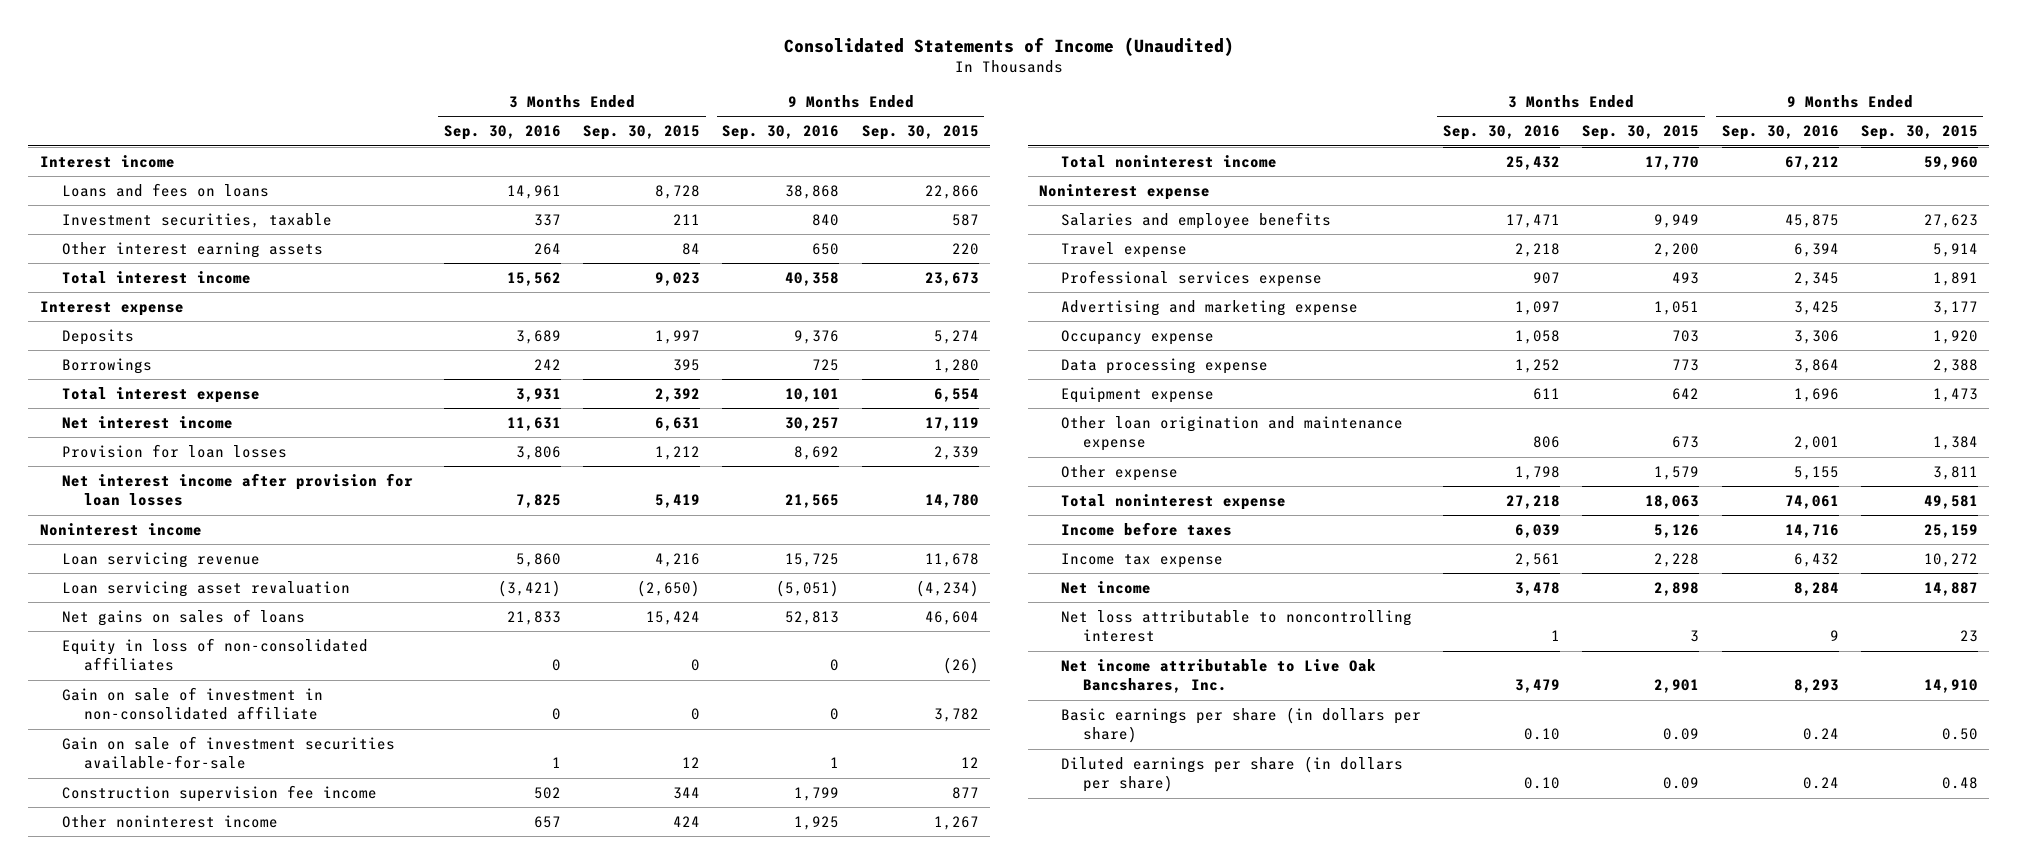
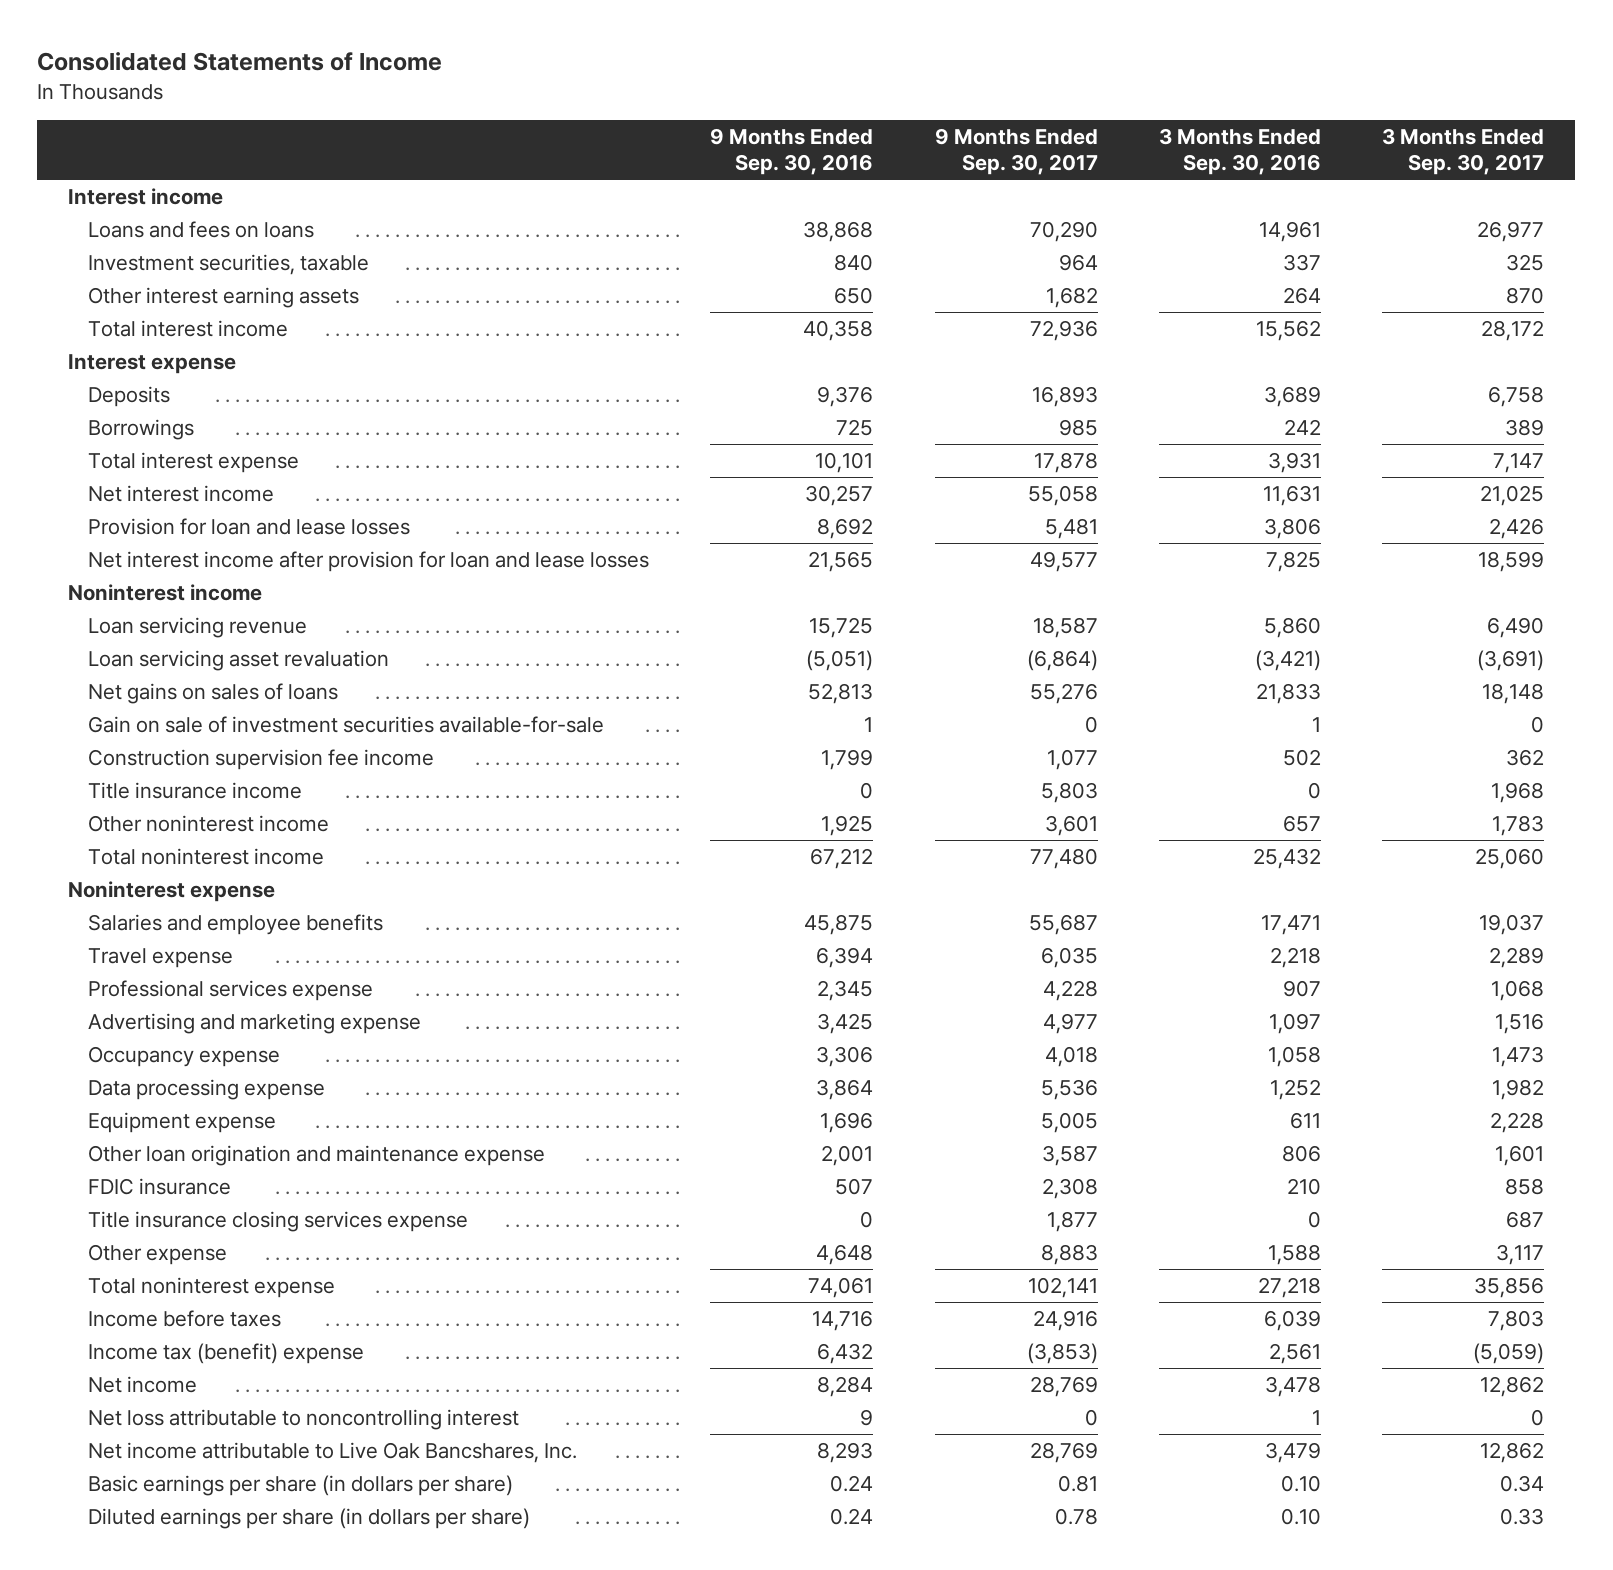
- Consolidated Statements of Income (Unaudited)
+ Consolidated Statements of Income
- | 3 Months Ended Sep. 30, 2016 | 3 Months Ended Sep. 30, 2015 | 9 Months Ended Sep. 30, 2016 | 9 Months Ended Sep. 30, 2015
+ | 9 Months Ended Sep. 30, 2016 | 9 Months Ended Sep. 30, 2017 | 3 Months Ended Sep. 30, 2016 | 3 Months Ended Sep. 30, 2017
- Provision for loan losses | 3,806 | 1,212 | 8,692 | 2,339
- Net interest income after provision for loan losses | 7,825 | 5,419 | 21,565 | 14,780
+ Provision for loan and lease losses | 8,692 | 5,481 | 3,806 | 2,426
+ Net interest income after provision for loan and lease losses | 21,565 | 49,577 | 7,825 | 18,599
- Equity in loss of non-consolidated affiliates | 0 | 0 | 0 | (26)
- Gain on sale of investment in non-consolidated affiliate | 0 | 0 | 0 | 3,782
+ Title insurance income | 0 | 5,803 | 0 | 1,968
- Other expense | 1,798 | 1,579 | 5,155 | 3,811
+ FDIC insurance | 507 | 2,308 | 210 | 858
+ Title insurance closing services expense | 0 | 1,877 | 0 | 687
+ Other expense | 4,648 | 8,883 | 1,588 | 3,117
- Income tax expense | 2,561 | 2,228 | 6,432 | 10,272
+ Income tax (benefit) expense | 6,432 | (3,853) | 2,561 | (5,059)

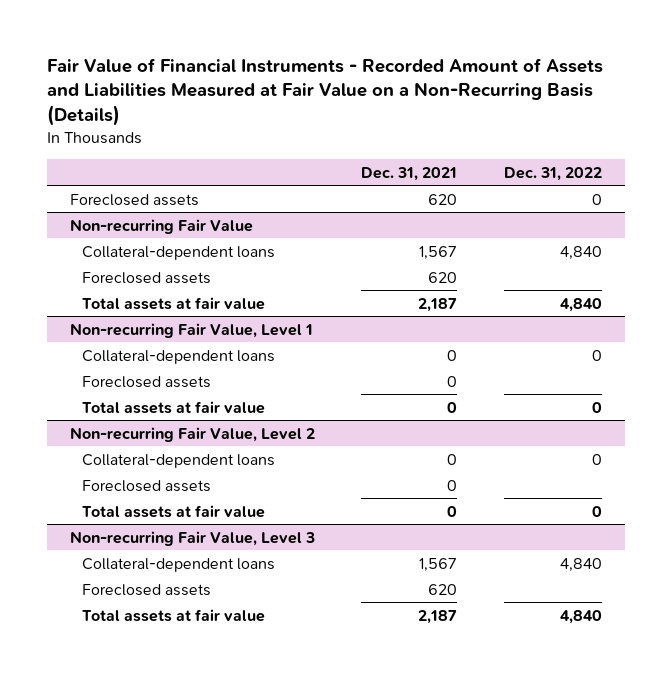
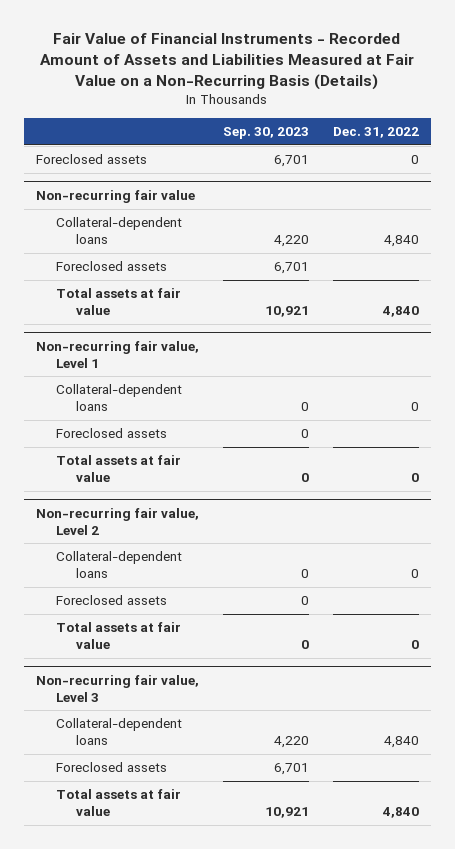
- | Dec. 31, 2021 | Dec. 31, 2022
+ | Sep. 30, 2023 | Dec. 31, 2022
- Non-recurring Fair Value
+ Non-recurring fair value
- Non-recurring Fair Value, Level 1
+ Non-recurring fair value, Level 1
- Non-recurring Fair Value, Level 2
+ Non-recurring fair value, Level 2
- Non-recurring Fair Value, Level 3
+ Non-recurring fair value, Level 3

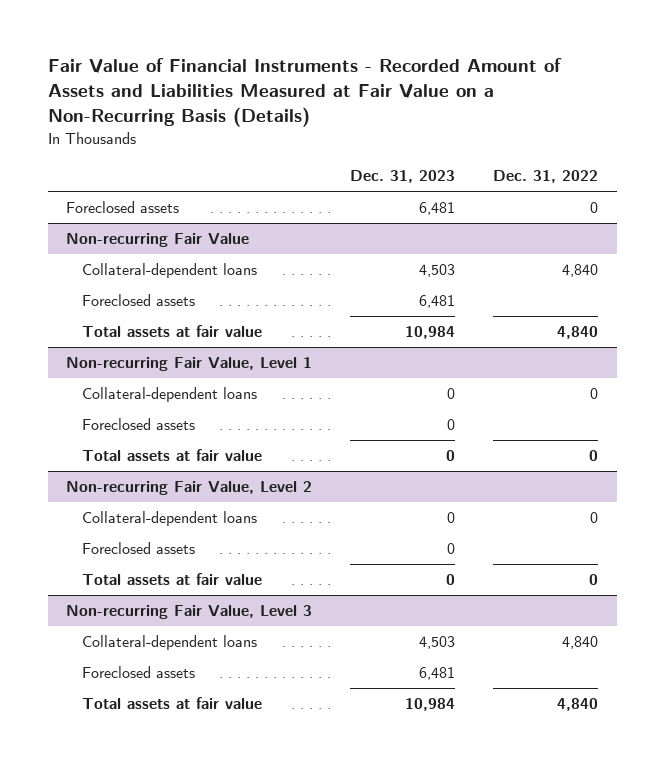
- | Sep. 30, 2023 | Dec. 31, 2022
+ | Dec. 31, 2023 | Dec. 31, 2022
- Non-recurring fair value
+ Non-recurring Fair Value
- Non-recurring fair value, Level 1
+ Non-recurring Fair Value, Level 1
- Non-recurring fair value, Level 2
+ Non-recurring Fair Value, Level 2
- Non-recurring fair value, Level 3
+ Non-recurring Fair Value, Level 3

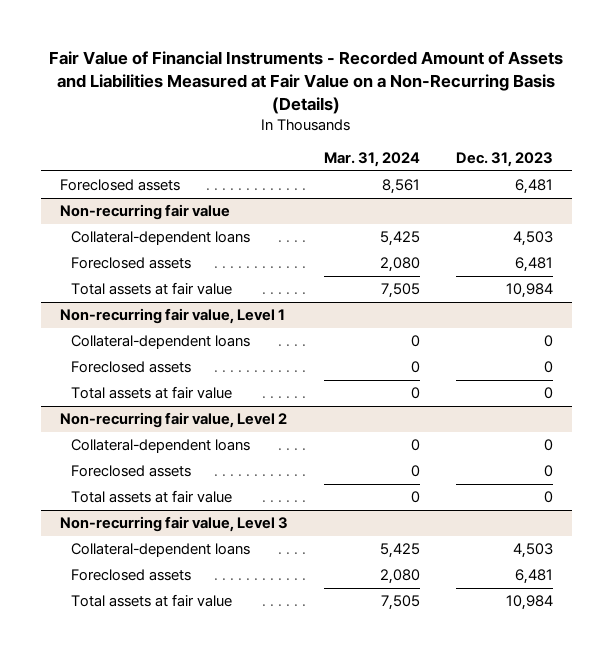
- | Dec. 31, 2023 | Dec. 31, 2022
+ | Mar. 31, 2024 | Dec. 31, 2023
- Non-recurring Fair Value
+ Non-recurring fair value
- Non-recurring Fair Value, Level 1
+ Non-recurring fair value, Level 1
- Non-recurring Fair Value, Level 2
+ Non-recurring fair value, Level 2
- Non-recurring Fair Value, Level 3
+ Non-recurring fair value, Level 3

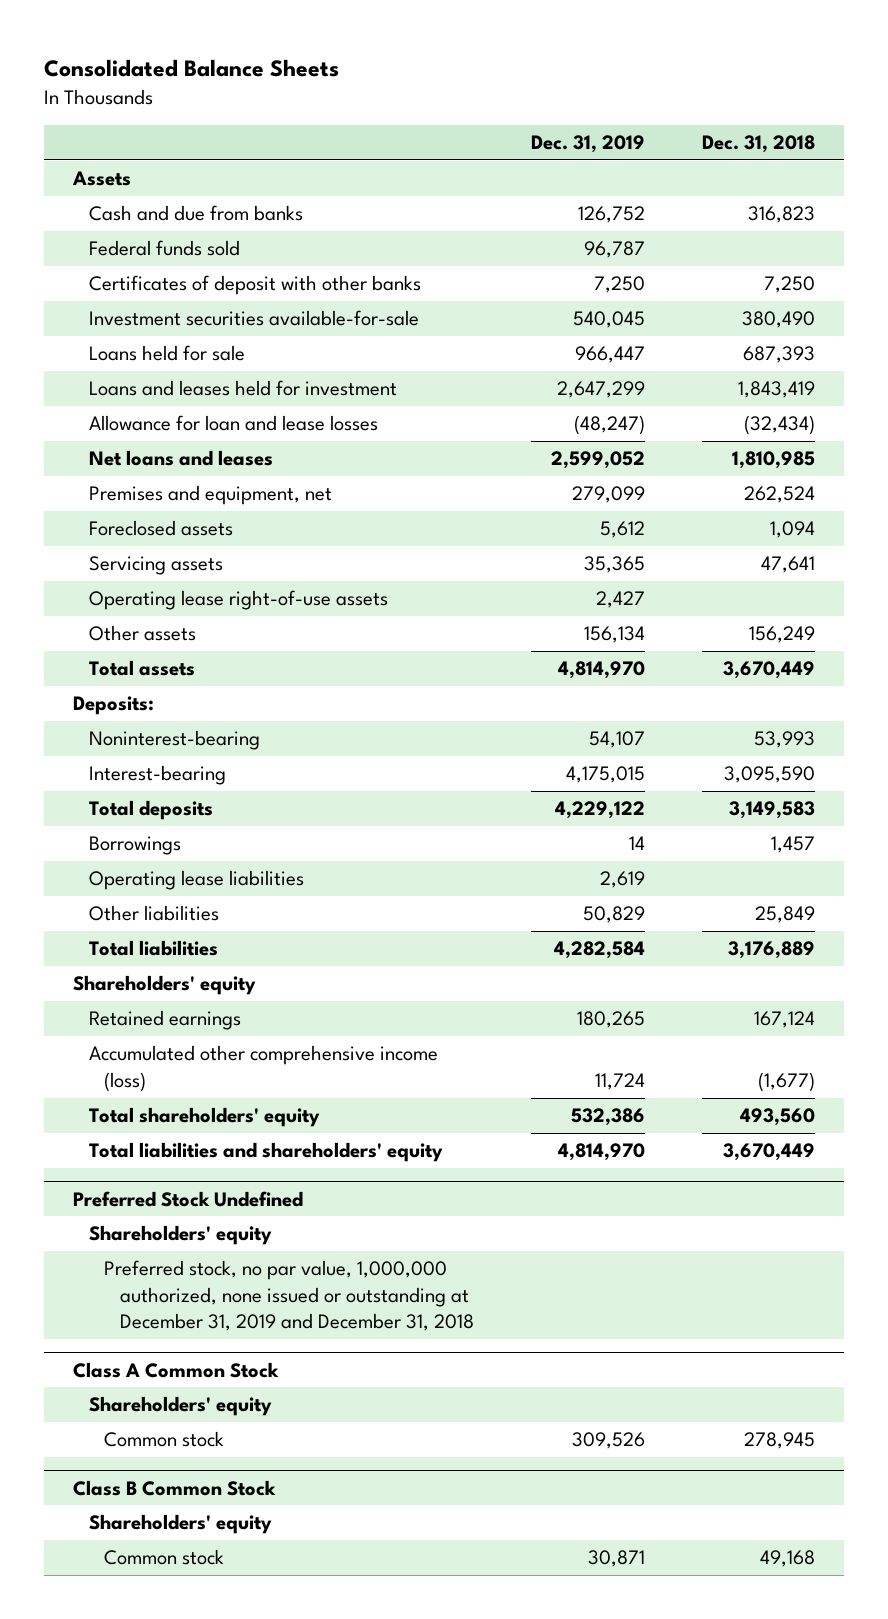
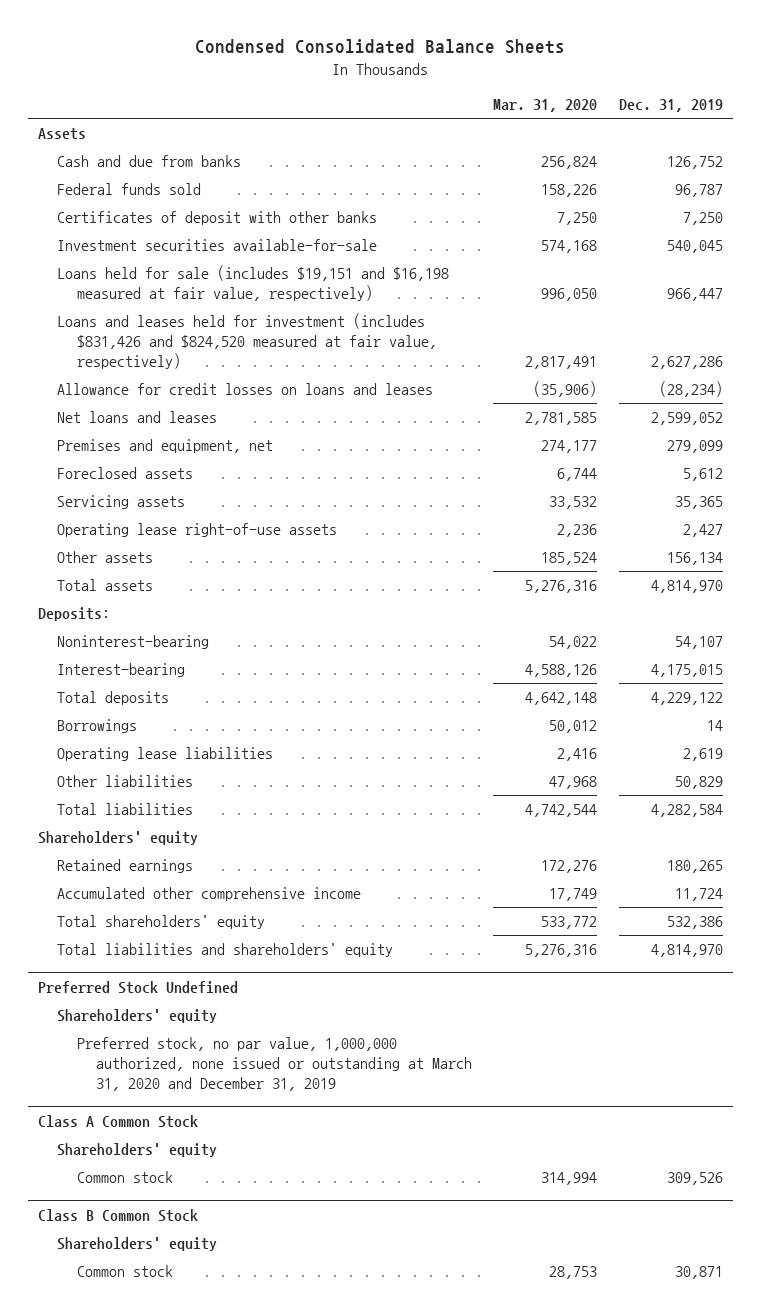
- Consolidated Balance Sheets
+ Condensed Consolidated Balance Sheets
- | Dec. 31, 2019 | Dec. 31, 2018
+ | Mar. 31, 2020 | Dec. 31, 2019
- Loans held for sale | 966,447 | 687,393
- Loans and leases held for investment | 2,647,299 | 1,843,419
- Allowance for loan and lease losses | (48,247) | (32,434)
+ Loans held for sale (includes $19,151 and $16,198 measured at fair value, respectively) | 996,050 | 966,447
+ Loans and leases held for investment (includes $831,426 and $824,520 measured at fair value, respectively) | 2,817,491 | 2,627,286
+ Allowance for credit losses on loans and leases | (35,906) | (28,234)
- Accumulated other comprehensive income (loss) | 11,724 | (1,677)
+ Accumulated other comprehensive income | 17,749 | 11,724
@ Preferred Stock Undefined
- Preferred stock, no par value, 1,000,000 authorized, none issued or outstanding at December 31, 2019 and December 31, 2018
+ Preferred stock, no par value, 1,000,000 authorized, none issued or outstanding at March 31, 2020 and December 31, 2019

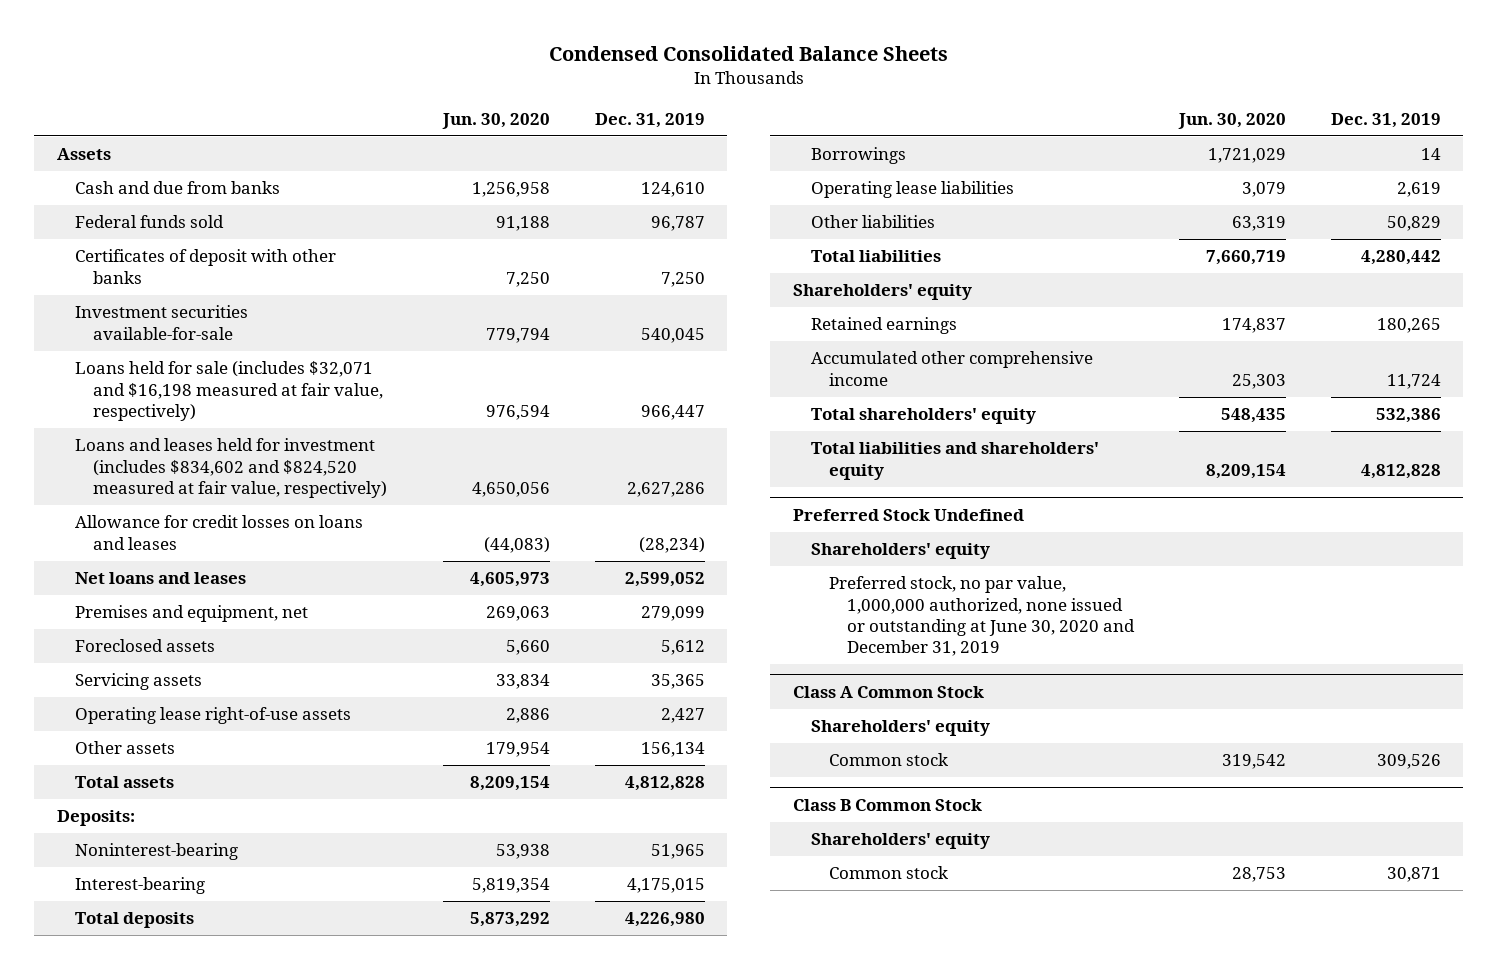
- | Mar. 31, 2020 | Dec. 31, 2019
+ | Jun. 30, 2020 | Dec. 31, 2019
- Cash and due from banks | 256,824 | 126,752
+ Cash and due from banks | 1,256,958 | 124,610
- Loans held for sale (includes $19,151 and $16,198 measured at fair value, respectively) | 996,050 | 966,447
- Loans and leases held for investment (includes $831,426 and $824,520 measured at fair value, respectively) | 2,817,491 | 2,627,286
+ Loans held for sale (includes $32,071 and $16,198 measured at fair value, respectively) | 976,594 | 966,447
+ Loans and leases held for investment (includes $834,602 and $824,520 measured at fair value, respectively) | 4,650,056 | 2,627,286
- Total assets | 5,276,316 | 4,814,970
+ Total assets | 8,209,154 | 4,812,828
- Noninterest-bearing | 54,022 | 54,107
+ Noninterest-bearing | 53,938 | 51,965
- Total deposits | 4,642,148 | 4,229,122
+ Total deposits | 5,873,292 | 4,226,980
- Total liabilities | 4,742,544 | 4,282,584
+ Total liabilities | 7,660,719 | 4,280,442
- Total liabilities and shareholders' equity | 5,276,316 | 4,814,970
+ Total liabilities and shareholders' equity | 8,209,154 | 4,812,828
@ Preferred Stock Undefined
- Preferred stock, no par value, 1,000,000 authorized, none issued or outstanding at March 31, 2020 and December 31, 2019
+ Preferred stock, no par value, 1,000,000 authorized, none issued or outstanding at June 30, 2020 and December 31, 2019

